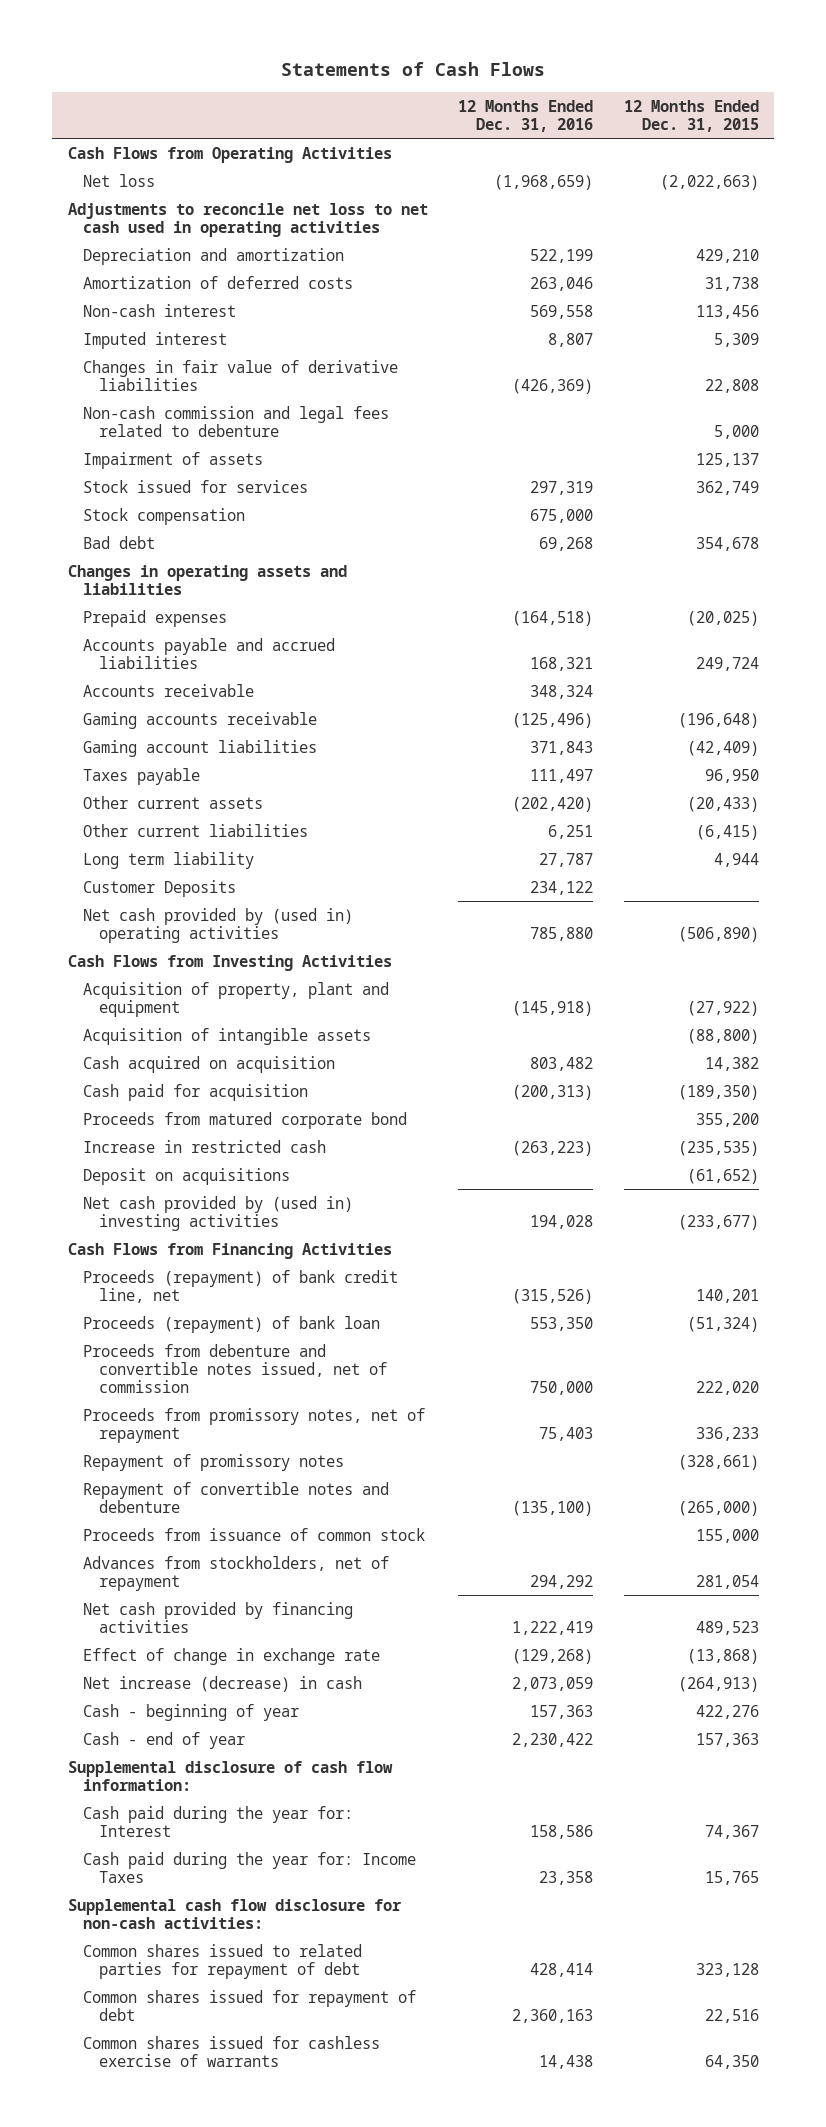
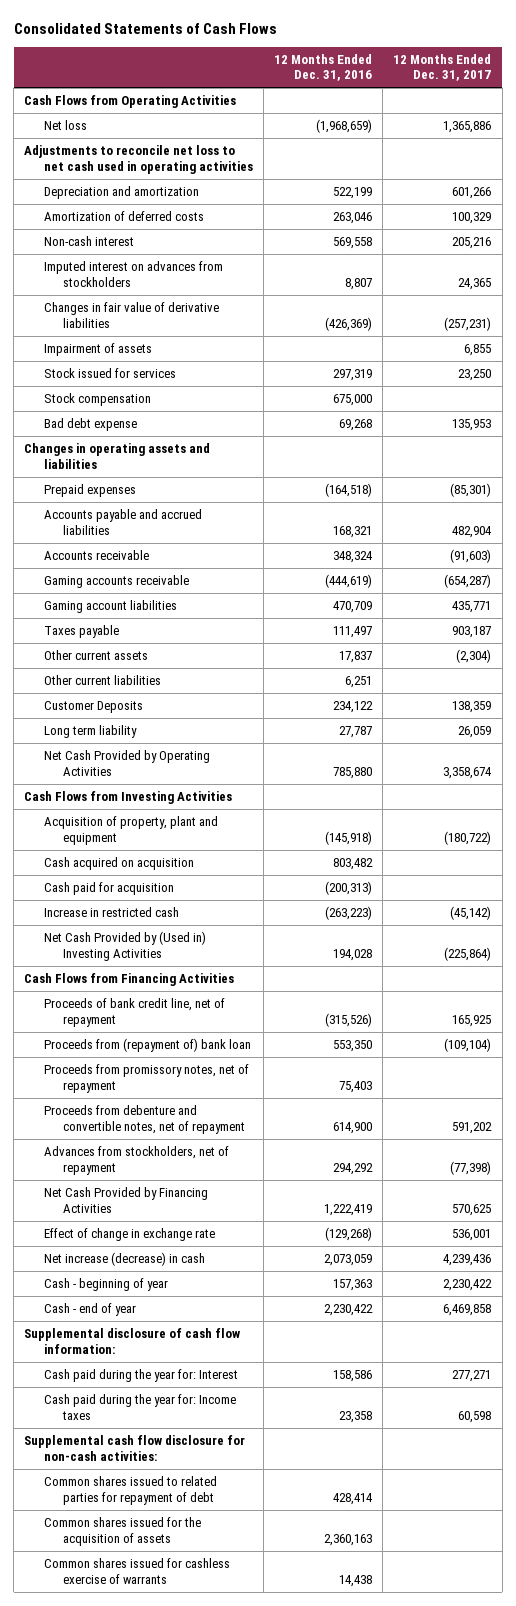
- Statements of Cash Flows
+ Consolidated Statements of Cash Flows
- | 12 Months Ended Dec. 31, 2016 | 12 Months Ended Dec. 31, 2015
+ | 12 Months Ended Dec. 31, 2016 | 12 Months Ended Dec. 31, 2017
- Imputed interest | 8,807 | 5,309
+ Imputed interest on advances from stockholders | 8,807 | 24,365
- Non-cash commission and legal fees related to debenture | | 5,000
- Bad debt | 69,268 | 354,678
+ Bad debt expense | 69,268 | 135,953
- Gaming accounts receivable | (125,496) | (196,648)
- Gaming account liabilities | 371,843 | (42,409)
+ Gaming accounts receivable | (444,619) | (654,287)
+ Gaming account liabilities | 470,709 | 435,771
- Other current assets | (202,420) | (20,433)
+ Other current assets | 17,837 | (2,304)
- Net cash provided by (used in) operating activities | 785,880 | (506,890)
moved down: Long term liability | 27,787 | 26,059
+ Net Cash Provided by Operating Activities | 785,880 | 3,358,674
- Acquisition of intangible assets | | (88,800)
- Proceeds from matured corporate bond | | 355,200
- Deposit on acquisitions | | (61,652)
- Net cash provided by (used in) investing activities | 194,028 | (233,677)
+ Net Cash Provided by (Used in) Investing Activities | 194,028 | (225,864)
- Proceeds (repayment) of bank credit line, net | (315,526) | 140,201
- Proceeds (repayment) of bank loan | 553,350 | (51,324)
- Proceeds from debenture and convertible notes issued, net of commission | 750,000 | 222,020
+ Proceeds of bank credit line, net of repayment | (315,526) | 165,925
+ Proceeds from (repayment of) bank loan | 553,350 | (109,104)
- Repayment of promissory notes | | (328,661)
- Repayment of convertible notes and debenture | (135,100) | (265,000)
- Proceeds from issuance of common stock | | 155,000
+ Proceeds from debenture and convertible notes, net of repayment | 614,900 | 591,202
- Net cash provided by financing activities | 1,222,419 | 489,523
+ Net Cash Provided by Financing Activities | 1,222,419 | 570,625
- Cash paid during the year for: Income Taxes | 23,358 | 15,765
+ Cash paid during the year for: Income taxes | 23,358 | 60,598
- Common shares issued for repayment of debt | 2,360,163 | 22,516
+ Common shares issued for the acquisition of assets | 2,360,163 |

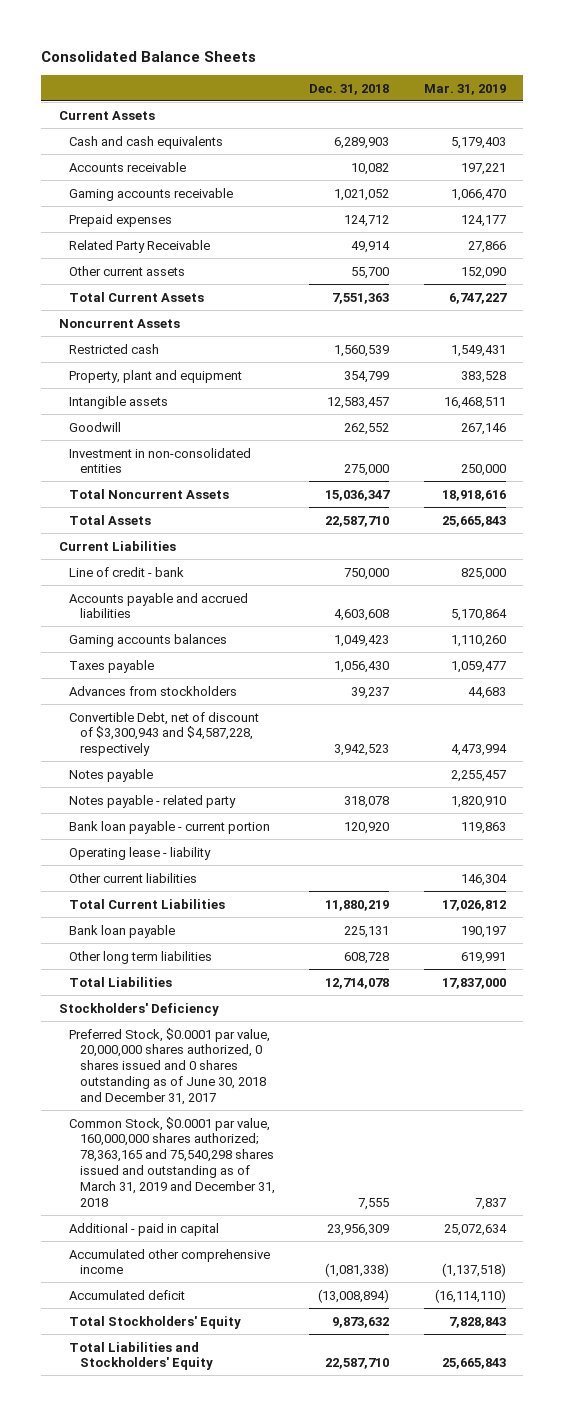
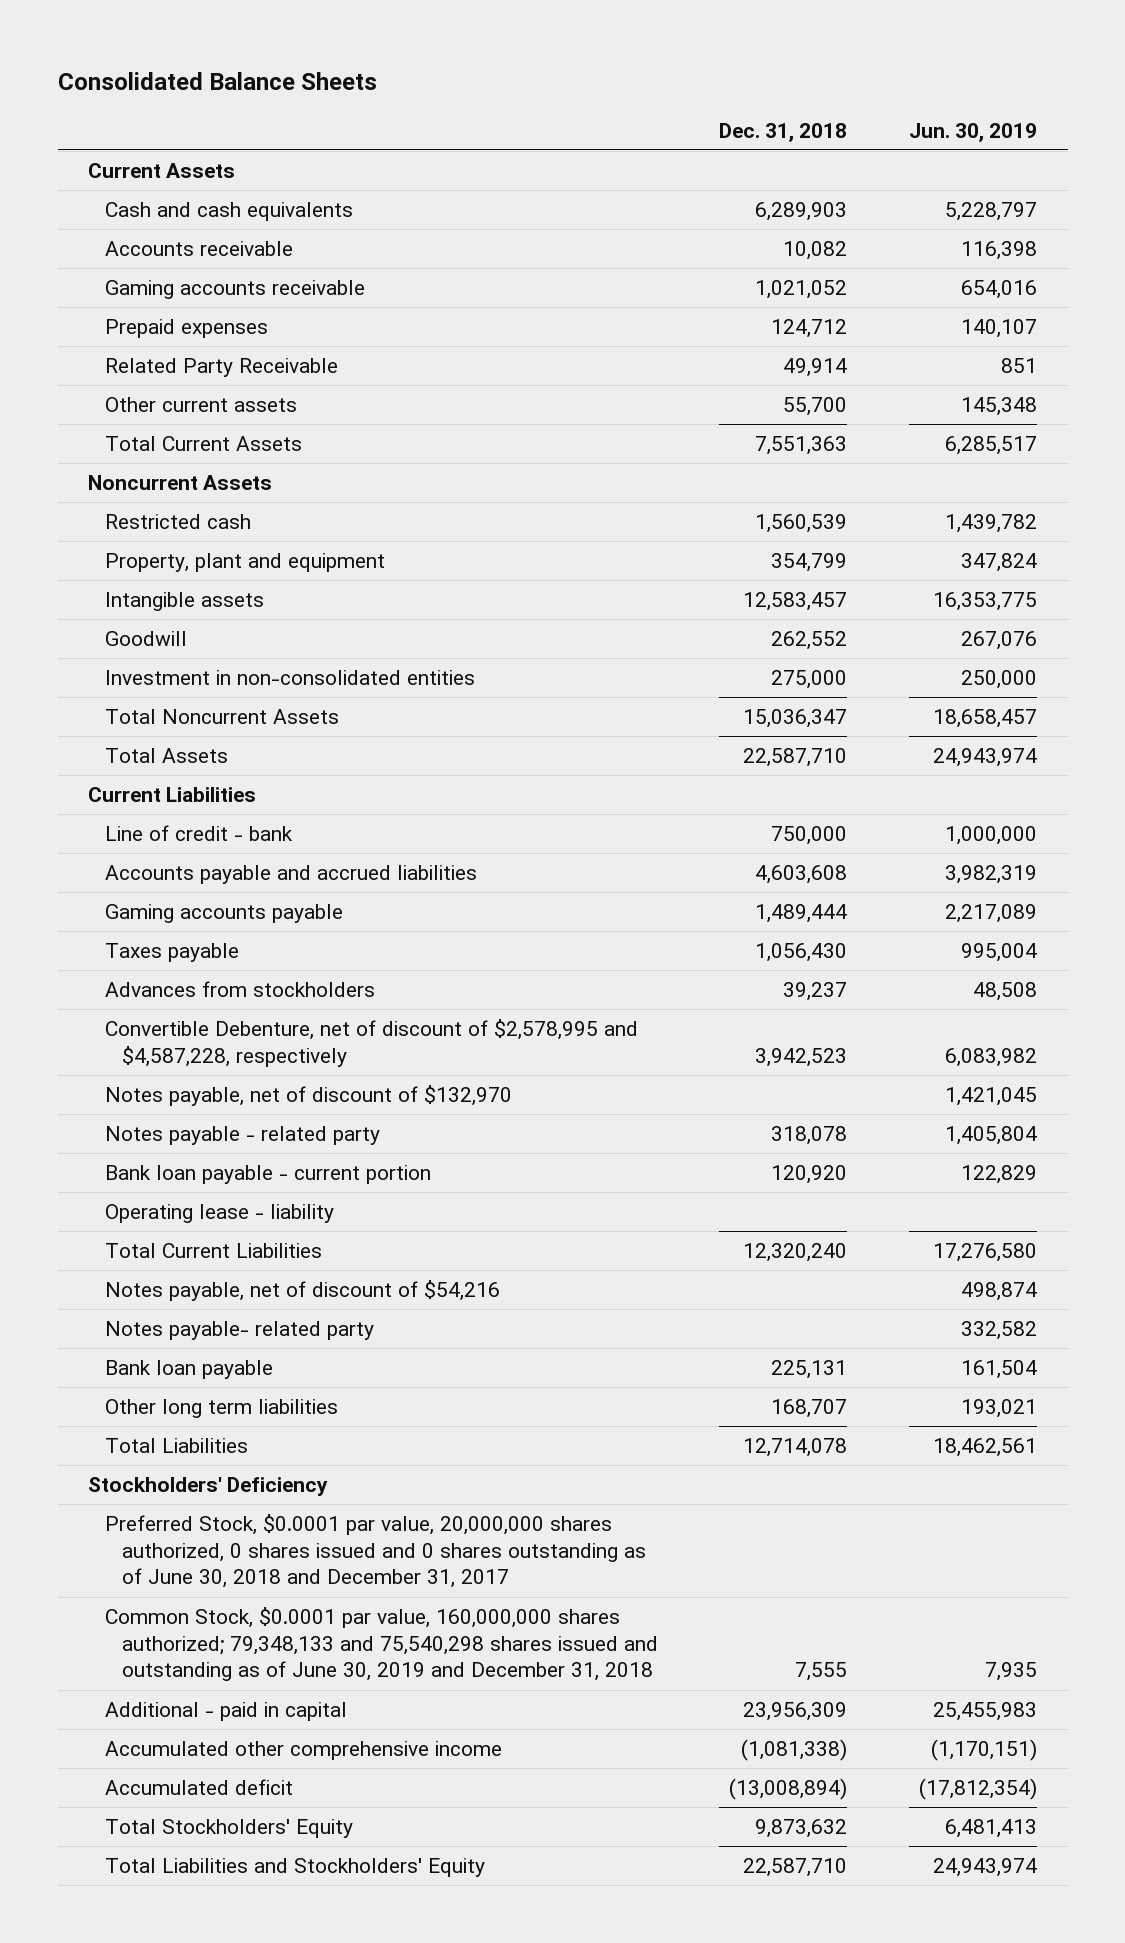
- | Dec. 31, 2018 | Mar. 31, 2019
+ | Dec. 31, 2018 | Jun. 30, 2019
- Gaming accounts balances | 1,049,423 | 1,110,260
+ Gaming accounts payable | 1,489,444 | 2,217,089
- Convertible Debt, net of discount of $3,300,943 and $4,587,228, respectively | 3,942,523 | 4,473,994
- Notes payable | | 2,255,457
+ Convertible Debenture, net of discount of $2,578,995 and $4,587,228, respectively | 3,942,523 | 6,083,982
+ Notes payable, net of discount of $132,970 | | 1,421,045
- Other current liabilities | | 146,304
- Total Current Liabilities | 11,880,219 | 17,026,812
+ Total Current Liabilities | 12,320,240 | 17,276,580
+ Notes payable, net of discount of $54,216 | | 498,874
+ Notes payable- related party | | 332,582
- Other long term liabilities | 608,728 | 619,991
+ Other long term liabilities | 168,707 | 193,021
- Common Stock, $0.0001 par value, 160,000,000 shares authorized; 78,363,165 and 75,540,298 shares issued and outstanding as of March 31, 2019 and December 31, 2018 | 7,555 | 7,837
+ Common Stock, $0.0001 par value, 160,000,000 shares authorized; 79,348,133 and 75,540,298 shares issued and outstanding as of June 30, 2019 and December 31, 2018 | 7,555 | 7,935

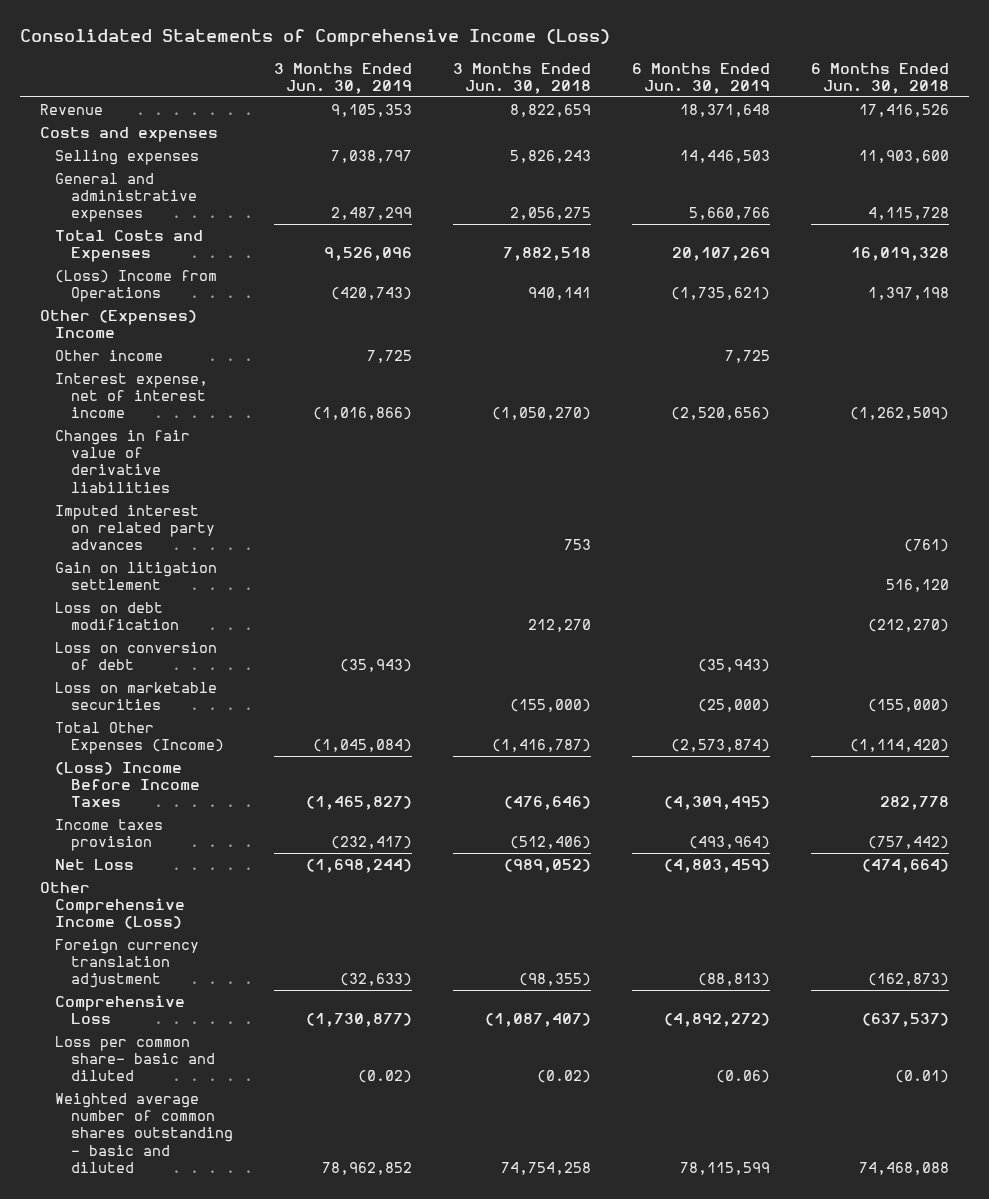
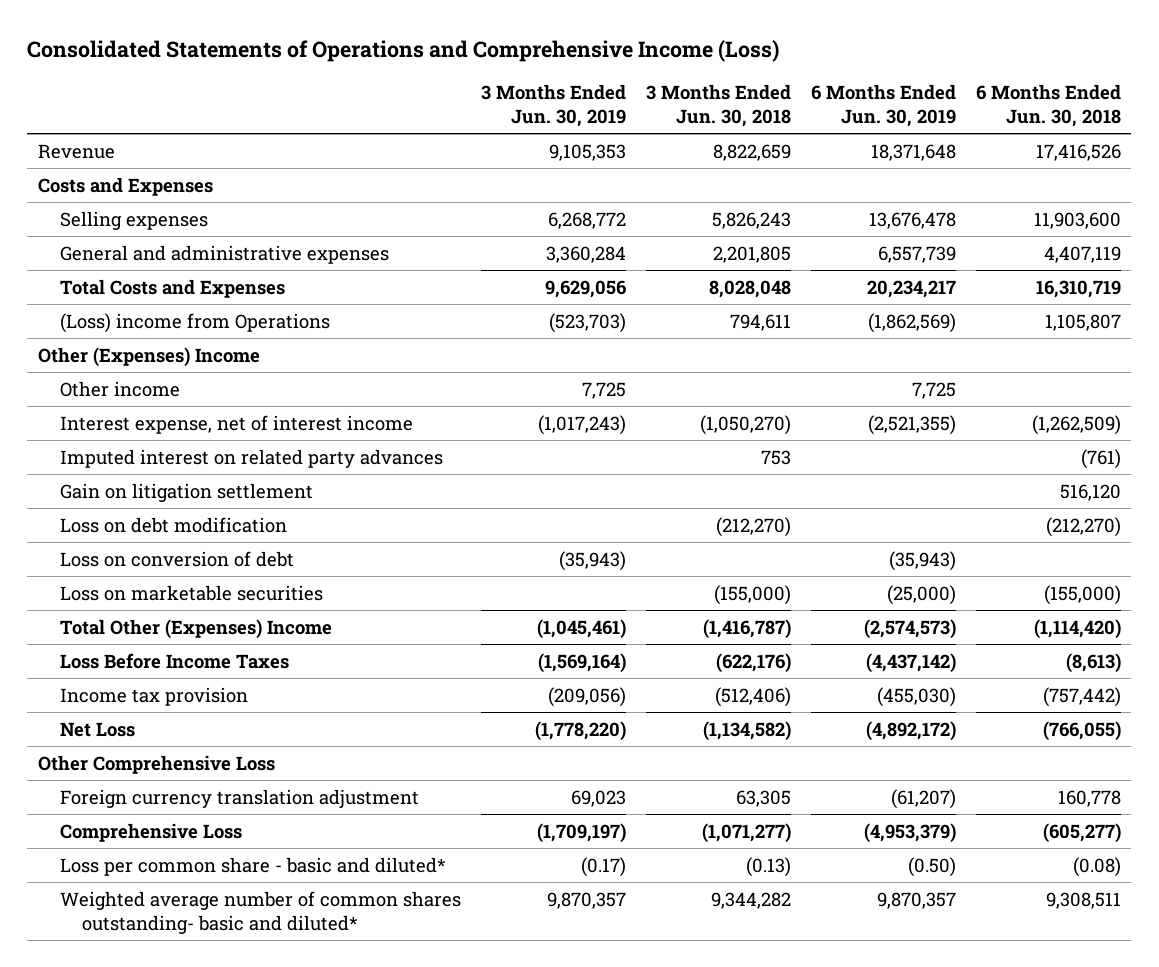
- Consolidated Statements of Comprehensive Income (Loss)
+ Consolidated Statements of Operations and Comprehensive Income (Loss)
- Costs and expenses
- Selling expenses | 7,038,797 | 5,826,243 | 14,446,503 | 11,903,600
- General and administrative expenses | 2,487,299 | 2,056,275 | 5,660,766 | 4,115,728
- Total Costs and Expenses | 9,526,096 | 7,882,518 | 20,107,269 | 16,019,328
- (Loss) Income from Operations | (420,743) | 940,141 | (1,735,621) | 1,397,198
+ Costs and Expenses
+ Selling expenses | 6,268,772 | 5,826,243 | 13,676,478 | 11,903,600
+ General and administrative expenses | 3,360,284 | 2,201,805 | 6,557,739 | 4,407,119
+ Total Costs and Expenses | 9,629,056 | 8,028,048 | 20,234,217 | 16,310,719
+ (Loss) income from Operations | (523,703) | 794,611 | (1,862,569) | 1,105,807
- Interest expense, net of interest income | (1,016,866) | (1,050,270) | (2,520,656) | (1,262,509)
- Changes in fair value of derivative liabilities
+ Interest expense, net of interest income | (1,017,243) | (1,050,270) | (2,521,355) | (1,262,509)
- Loss on debt modification | | 212,270 | | (212,270)
+ Loss on debt modification | | (212,270) | | (212,270)
- Total Other Expenses (Income) | (1,045,084) | (1,416,787) | (2,573,874) | (1,114,420)
- (Loss) Income Before Income Taxes | (1,465,827) | (476,646) | (4,309,495) | 282,778
- Income taxes provision | (232,417) | (512,406) | (493,964) | (757,442)
- Net Loss | (1,698,244) | (989,052) | (4,803,459) | (474,664)
- Other Comprehensive Income (Loss)
- Foreign currency translation adjustment | (32,633) | (98,355) | (88,813) | (162,873)
- Comprehensive Loss | (1,730,877) | (1,087,407) | (4,892,272) | (637,537)
- Loss per common share- basic and diluted | (0.02) | (0.02) | (0.06) | (0.01)
- Weighted average number of common shares outstanding - basic and diluted | 78,962,852 | 74,754,258 | 78,115,599 | 74,468,088
+ Total Other (Expenses) Income | (1,045,461) | (1,416,787) | (2,574,573) | (1,114,420)
+ Loss Before Income Taxes | (1,569,164) | (622,176) | (4,437,142) | (8,613)
+ Income tax provision | (209,056) | (512,406) | (455,030) | (757,442)
+ Net Loss | (1,778,220) | (1,134,582) | (4,892,172) | (766,055)
+ Other Comprehensive Loss
+ Foreign currency translation adjustment | 69,023 | 63,305 | (61,207) | 160,778
+ Comprehensive Loss | (1,709,197) | (1,071,277) | (4,953,379) | (605,277)
+ Loss per common share - basic and diluted* | (0.17) | (0.13) | (0.50) | (0.08)
+ Weighted average number of common shares outstanding- basic and diluted* | 9,870,357 | 9,344,282 | 9,870,357 | 9,308,511

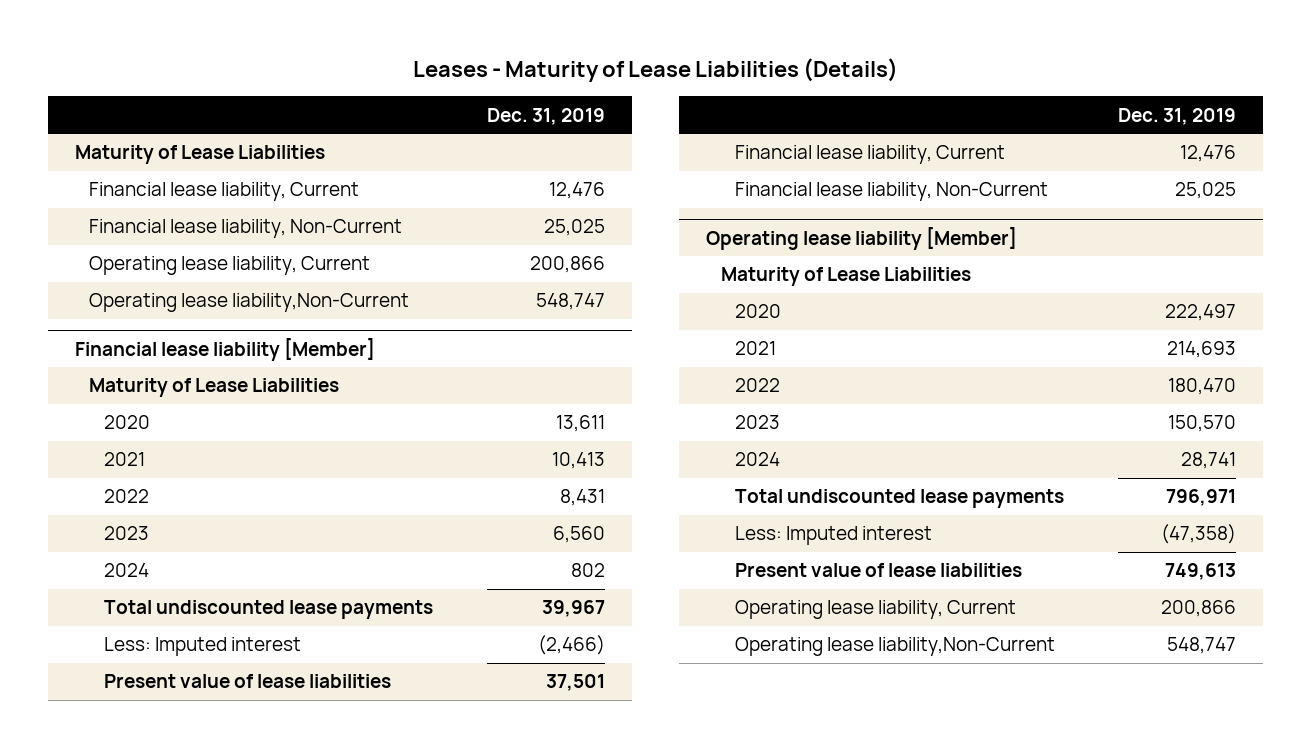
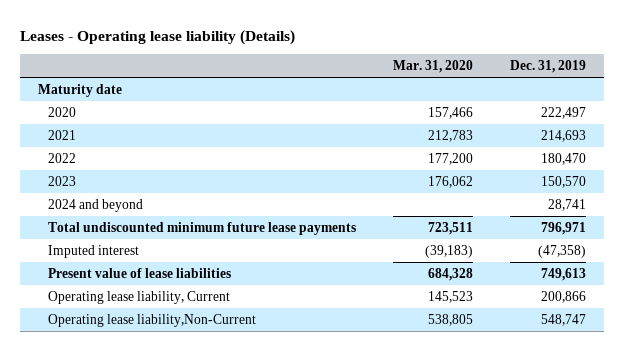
- Leases - Maturity of Lease Liabilities (Details)
+ Leases - Operating lease liability (Details)
- | Dec. 31, 2019
+ | Mar. 31, 2020 | Dec. 31, 2019
- Maturity of Lease Liabilities
- Financial lease liability, Current | 12,476
- Financial lease liability, Non-Current | 25,025
- Operating lease liability, Current | 200,866
- Operating lease liability,Non-Current | 548,747
- Financial lease liability [Member]
- Maturity of Lease Liabilities
- 2020 | 13,611
- 2021 | 10,413
- 2022 | 8,431
- 2023 | 6,560
- 2024 | 802
- Total undiscounted lease payments | 39,967
- Less: Imputed interest | (2,466)
- Present value of lease liabilities | 37,501
- Financial lease liability, Current | 12,476
- Financial lease liability, Non-Current | 25,025
- Operating lease liability [Member]
- Maturity of Lease Liabilities
+ Maturity date
- 2024 | 28,741
- Total undiscounted lease payments | 796,971
- Less: Imputed interest | (47,358)
+ 2024 and beyond | | 28,741
+ Total undiscounted minimum future lease payments | 723,511 | 796,971
+ Imputed interest | (39,183) | (47,358)

